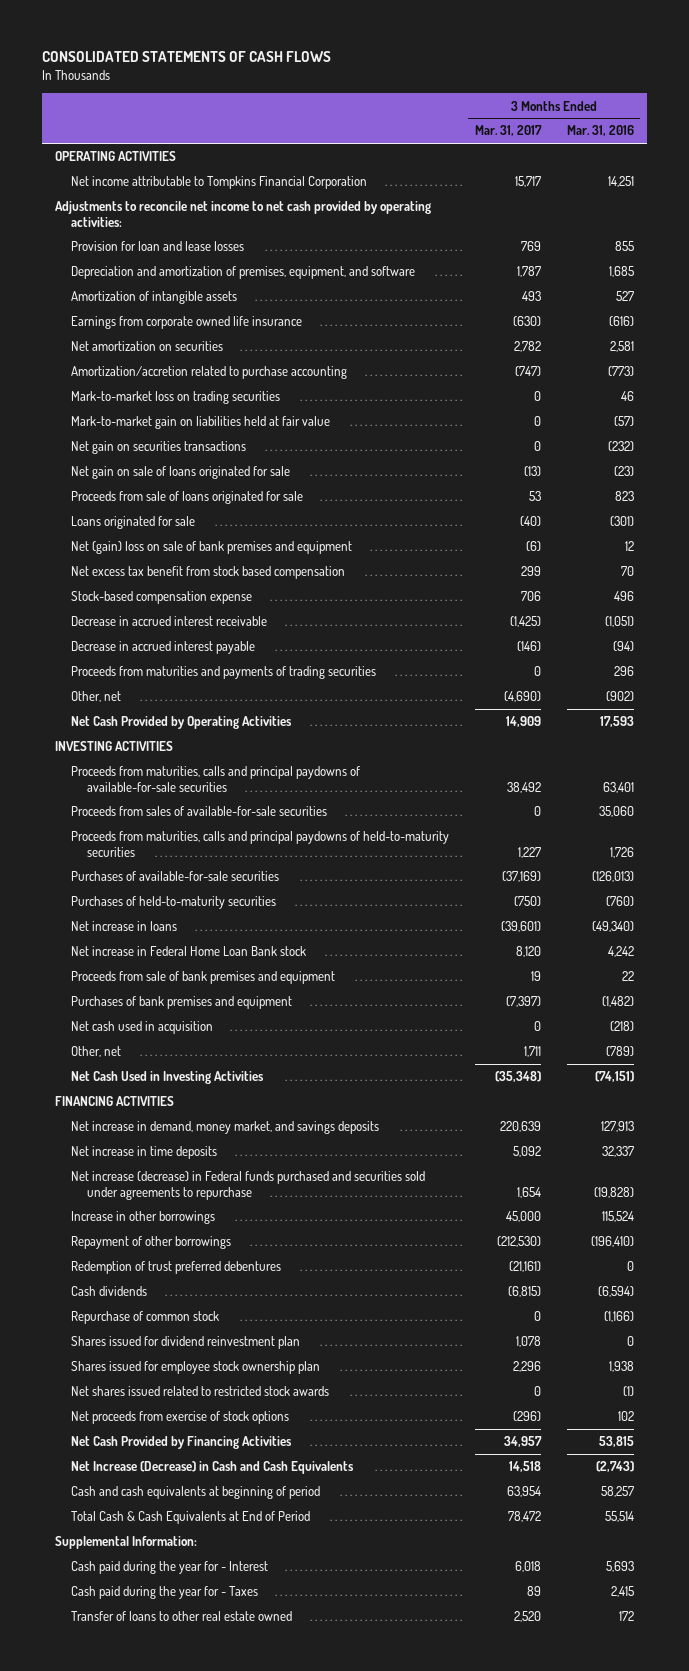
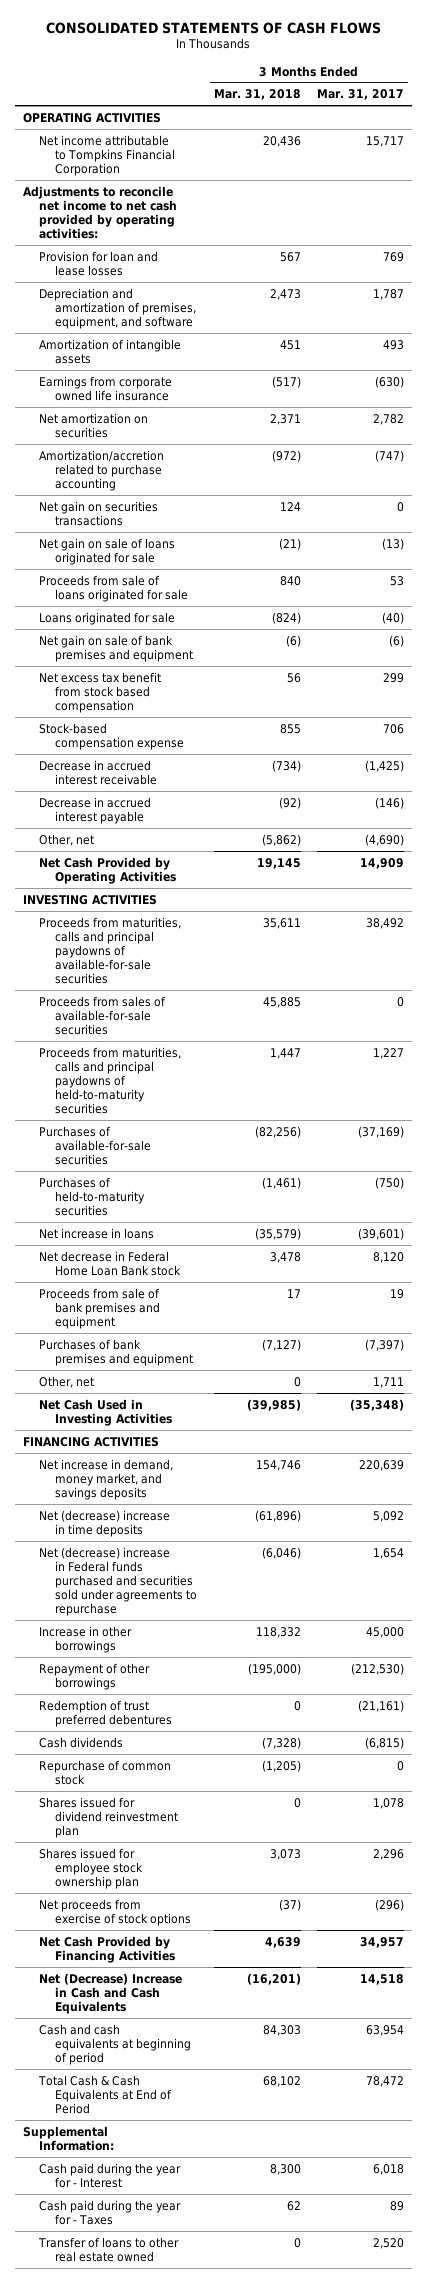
- | 3 Months Ended Mar. 31, 2017 | 3 Months Ended Mar. 31, 2016
+ | 3 Months Ended Mar. 31, 2018 | 3 Months Ended Mar. 31, 2017
- Mark-to-market loss on trading securities | 0 | 46
- Mark-to-market gain on liabilities held at fair value | 0 | (57)
- Net (gain) loss on sale of bank premises and equipment | (6) | 12
+ Net gain on sale of bank premises and equipment | (6) | (6)
- Proceeds from maturities and payments of trading securities | 0 | 296
- Net increase in Federal Home Loan Bank stock | 8,120 | 4,242
+ Net decrease in Federal Home Loan Bank stock | 3,478 | 8,120
- Net cash used in acquisition | 0 | (218)
- Net increase in time deposits | 5,092 | 32,337
- Net increase (decrease) in Federal funds purchased and securities sold under agreements to repurchase | 1,654 | (19,828)
+ Net (decrease) increase in time deposits | (61,896) | 5,092
+ Net (decrease) increase in Federal funds purchased and securities sold under agreements to repurchase | (6,046) | 1,654
- Net shares issued related to restricted stock awards | 0 | (1)
- Net Increase (Decrease) in Cash and Cash Equivalents | 14,518 | (2,743)
+ Net (Decrease) Increase in Cash and Cash Equivalents | (16,201) | 14,518

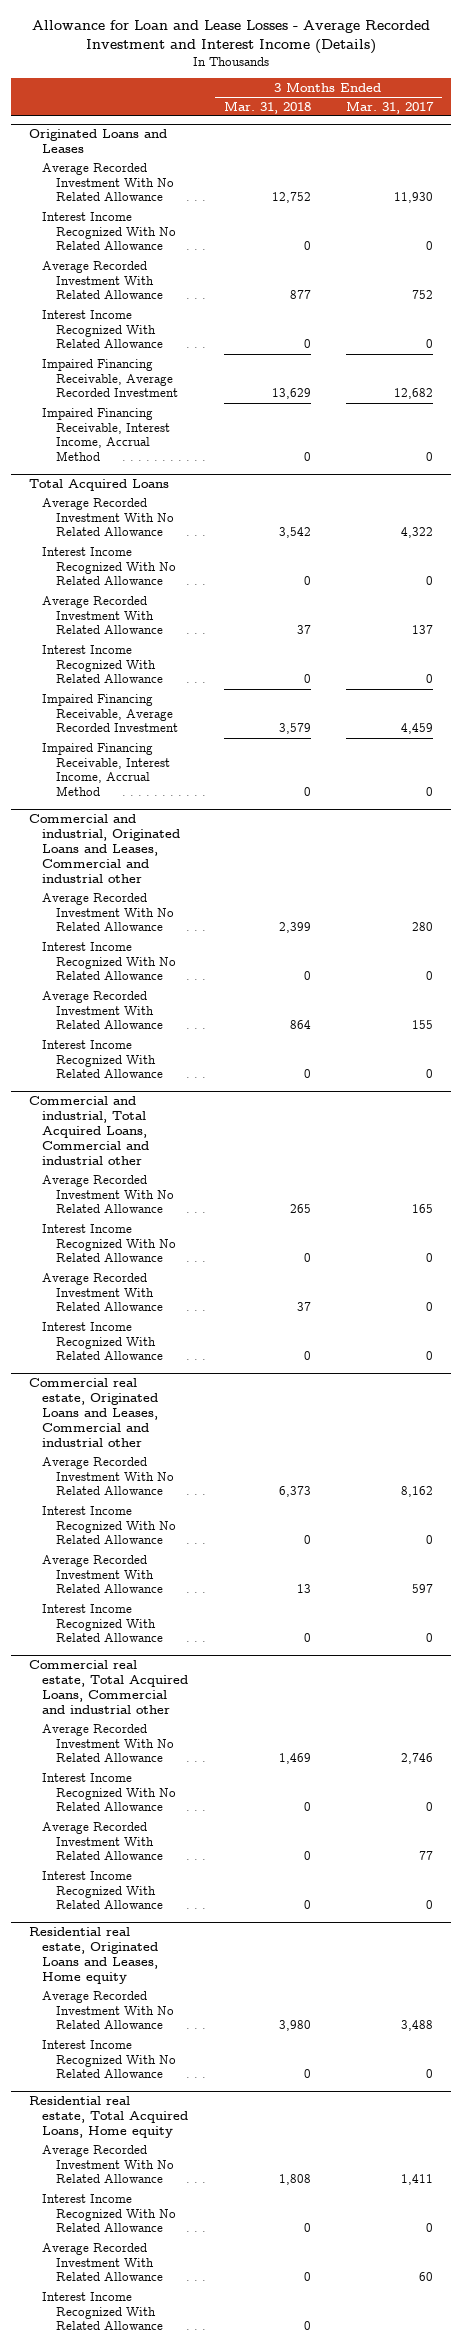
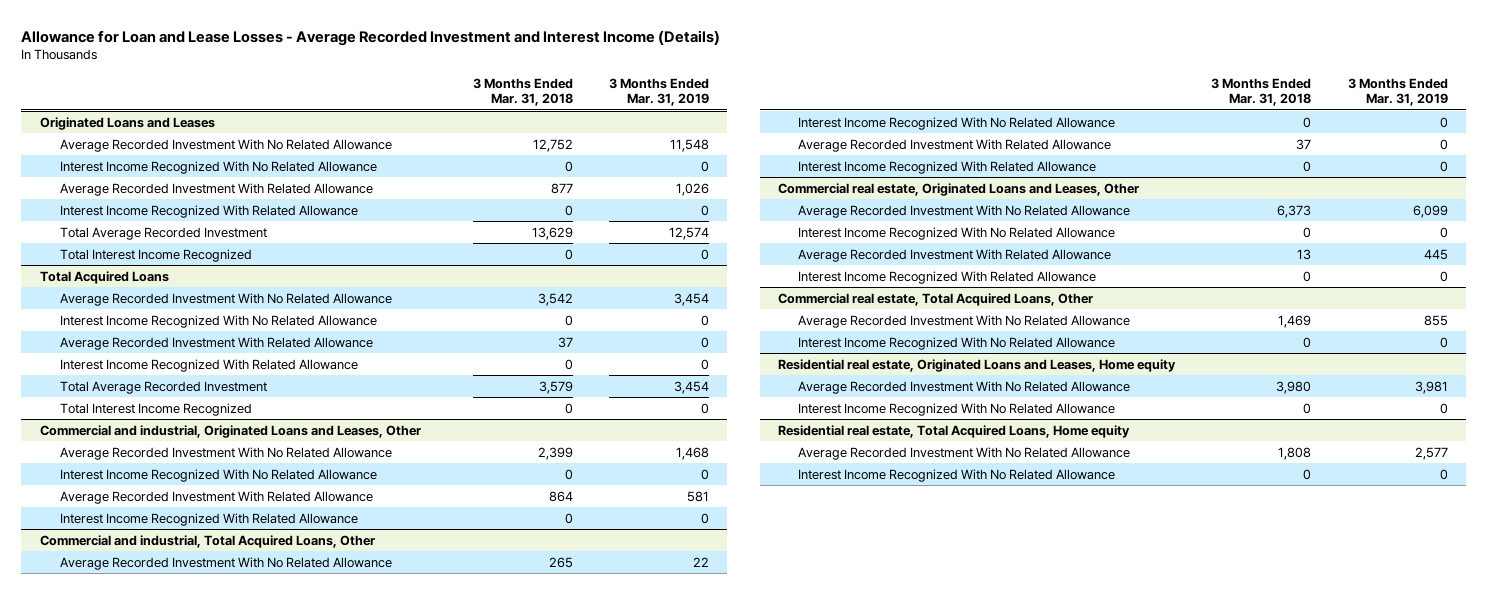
- | 3 Months Ended Mar. 31, 2018 | 3 Months Ended Mar. 31, 2017
+ | 3 Months Ended Mar. 31, 2018 | 3 Months Ended Mar. 31, 2019
@ Originated Loans and Leases
- Impaired Financing Receivable, Average Recorded Investment | 13,629 | 12,682
- Impaired Financing Receivable, Interest Income, Accrual Method | 0 | 0
+ Total Average Recorded Investment | 13,629 | 12,574
+ Total Interest Income Recognized | 0 | 0
@ Total Acquired Loans
- Impaired Financing Receivable, Average Recorded Investment | 3,579 | 4,459
- Impaired Financing Receivable, Interest Income, Accrual Method | 0 | 0
- Commercial and industrial, Originated Loans and Leases, Commercial and industrial other
@ Total Acquired Loans
+ Total Average Recorded Investment | 3,579 | 3,454
+ Total Interest Income Recognized | 0 | 0
+ Commercial and industrial, Originated Loans and Leases, Other
- Commercial and industrial, Total Acquired Loans, Commercial and industrial other
+ Commercial and industrial, Total Acquired Loans, Other
- Commercial real estate, Originated Loans and Leases, Commercial and industrial other
+ Commercial real estate, Originated Loans and Leases, Other
- Commercial real estate, Total Acquired Loans, Commercial and industrial other
+ Commercial real estate, Total Acquired Loans, Other
- Average Recorded Investment With Related Allowance | 0 | 77
- Interest Income Recognized With Related Allowance | 0 | 0
@ Residential real estate, Total Acquired Loans, Home equity
- Average Recorded Investment With Related Allowance | 0 | 60
- Interest Income Recognized With Related Allowance | 0 |

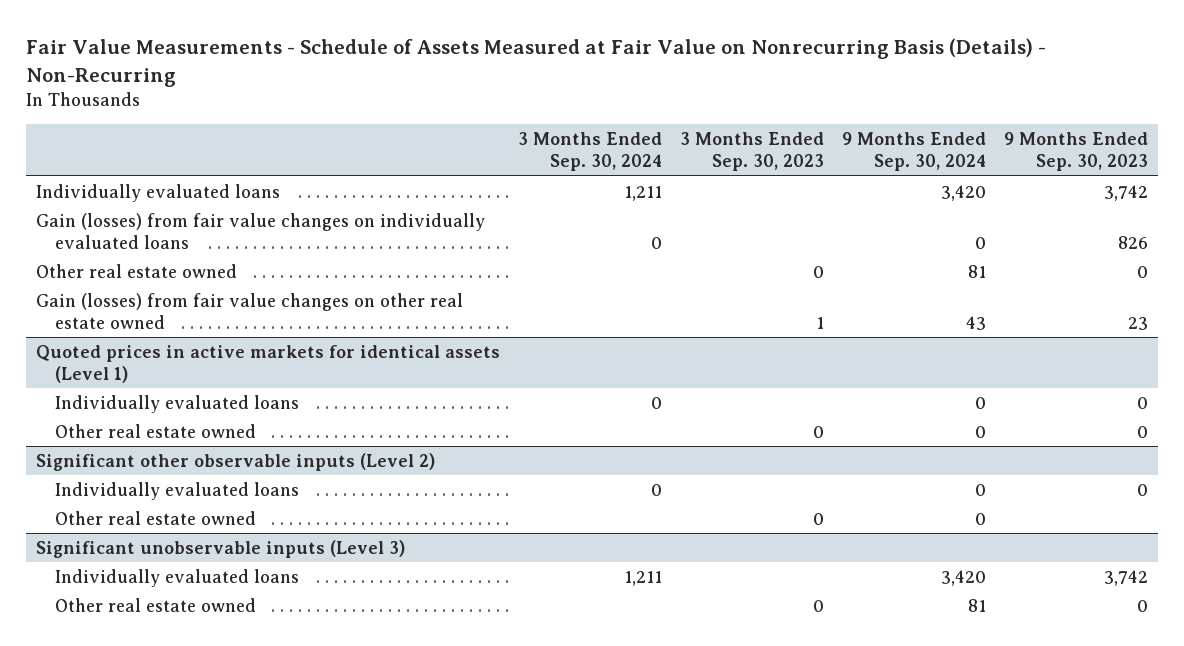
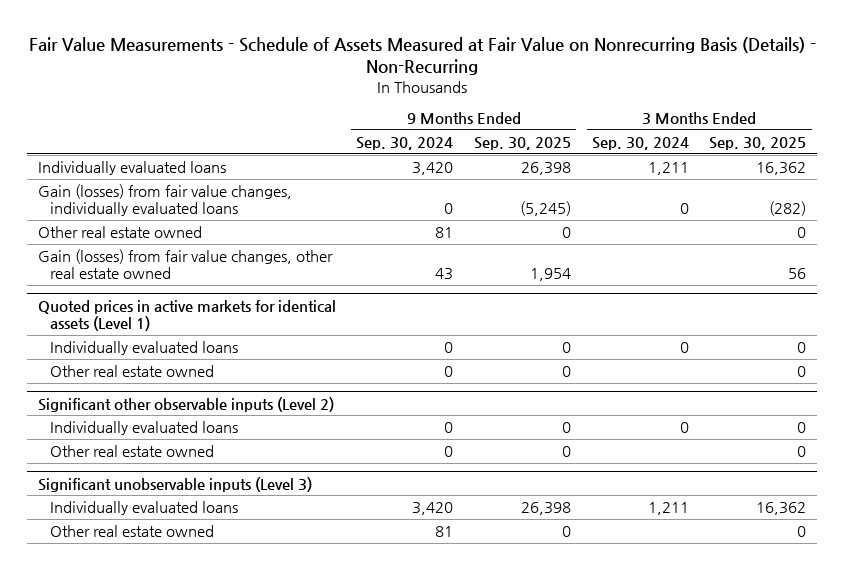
- | 3 Months Ended Sep. 30, 2024 | 3 Months Ended Sep. 30, 2023 | 9 Months Ended Sep. 30, 2024 | 9 Months Ended Sep. 30, 2023
+ | 9 Months Ended Sep. 30, 2024 | 9 Months Ended Sep. 30, 2025 | 3 Months Ended Sep. 30, 2024 | 3 Months Ended Sep. 30, 2025
- Gain (losses) from fair value changes on individually evaluated loans | 0 | | 0 | 826
+ Gain (losses) from fair value changes, individually evaluated loans | 0 | (5,245) | 0 | (282)
- Gain (losses) from fair value changes on other real estate owned | | 1 | 43 | 23
+ Gain (losses) from fair value changes, other real estate owned | 43 | 1,954 | | 56

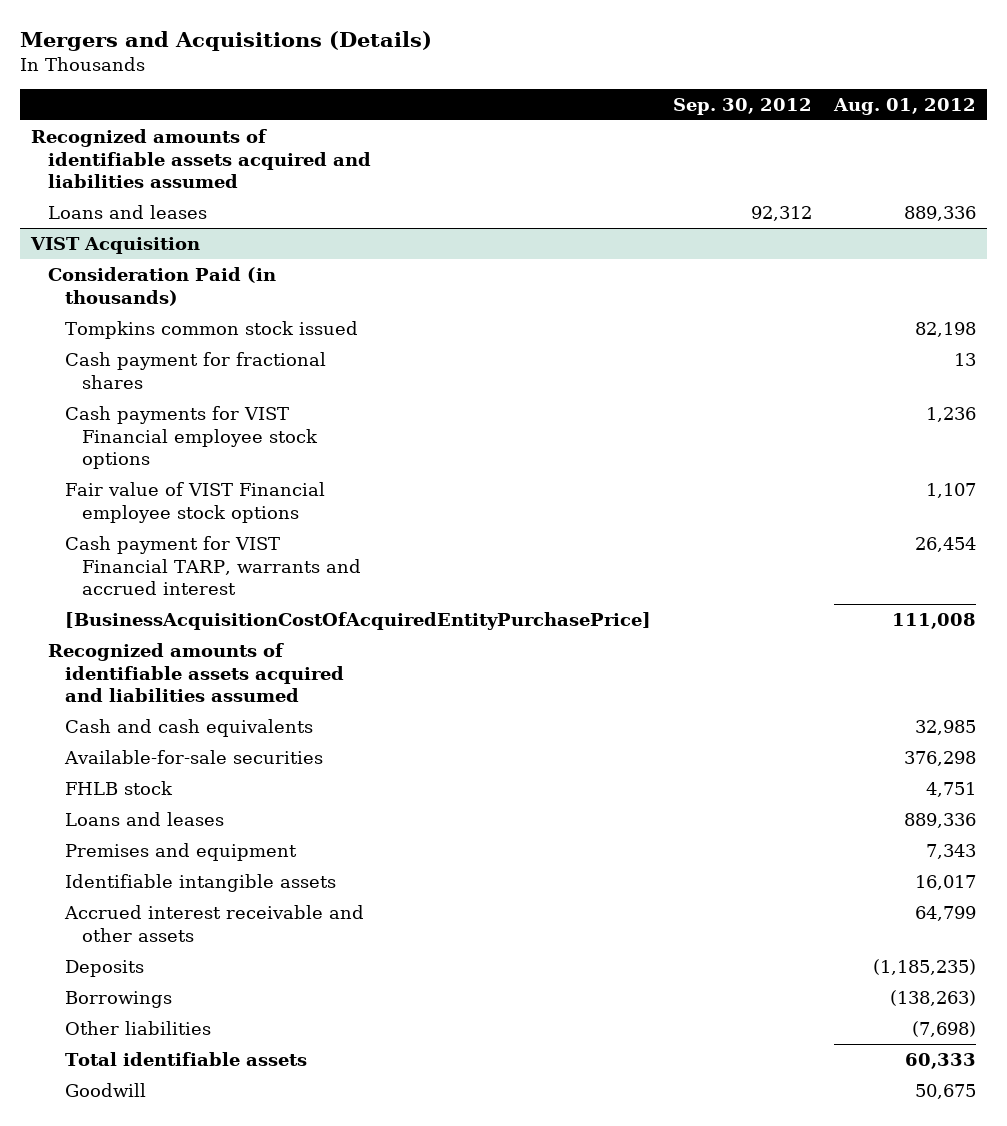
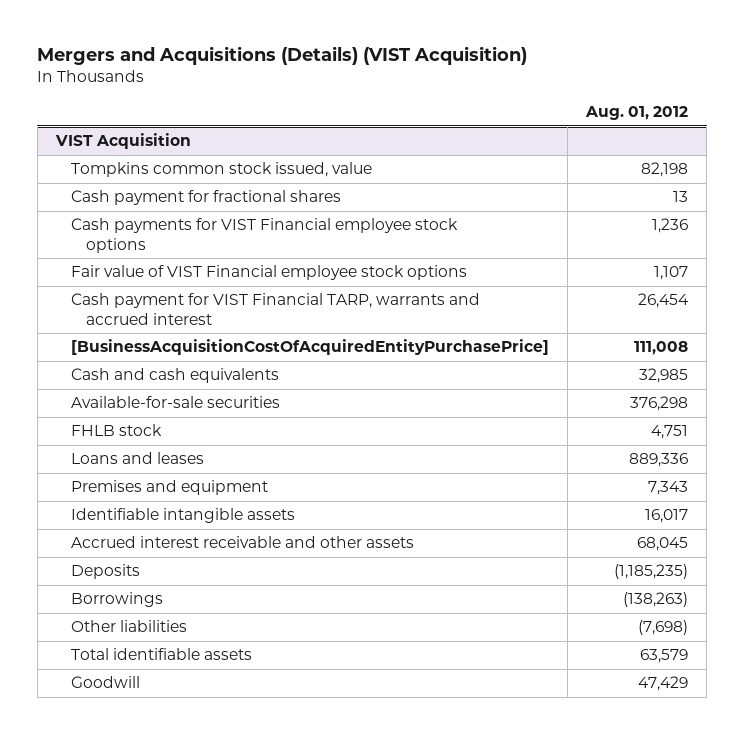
- Mergers and Acquisitions (Details)
+ Mergers and Acquisitions (Details) (VIST Acquisition)
- | Sep. 30, 2012 | Aug. 01, 2012
+ | Aug. 01, 2012
- Recognized amounts of identifiable assets acquired and liabilities assumed
- Loans and leases | 92,312 | 889,336
@ VIST Acquisition
- Consideration Paid (in thousands)
- Tompkins common stock issued | | 82,198
+ Tompkins common stock issued, value | 82,198
- Recognized amounts of identifiable assets acquired and liabilities assumed
- Accrued interest receivable and other assets | | 64,799
+ Accrued interest receivable and other assets | 68,045
- Total identifiable assets | | 60,333
- Goodwill | | 50,675
+ Total identifiable assets | 63,579
+ Goodwill | 47,429

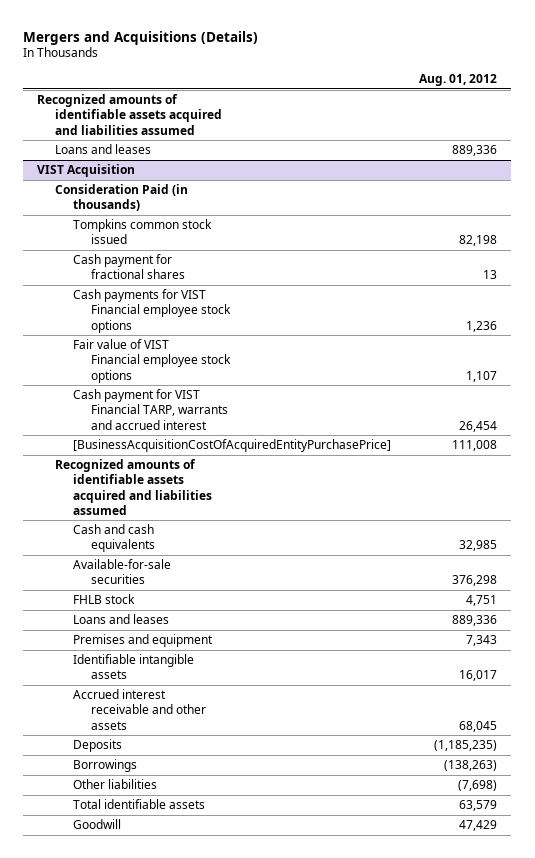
- Mergers and Acquisitions (Details) (VIST Acquisition)
+ Mergers and Acquisitions (Details)
+ Recognized amounts of identifiable assets acquired and liabilities assumed
+ Loans and leases | 889,336
@ VIST Acquisition
- Tompkins common stock issued, value | 82,198
+ Consideration Paid (in thousands)
+ Tompkins common stock issued | 82,198
+ Recognized amounts of identifiable assets acquired and liabilities assumed

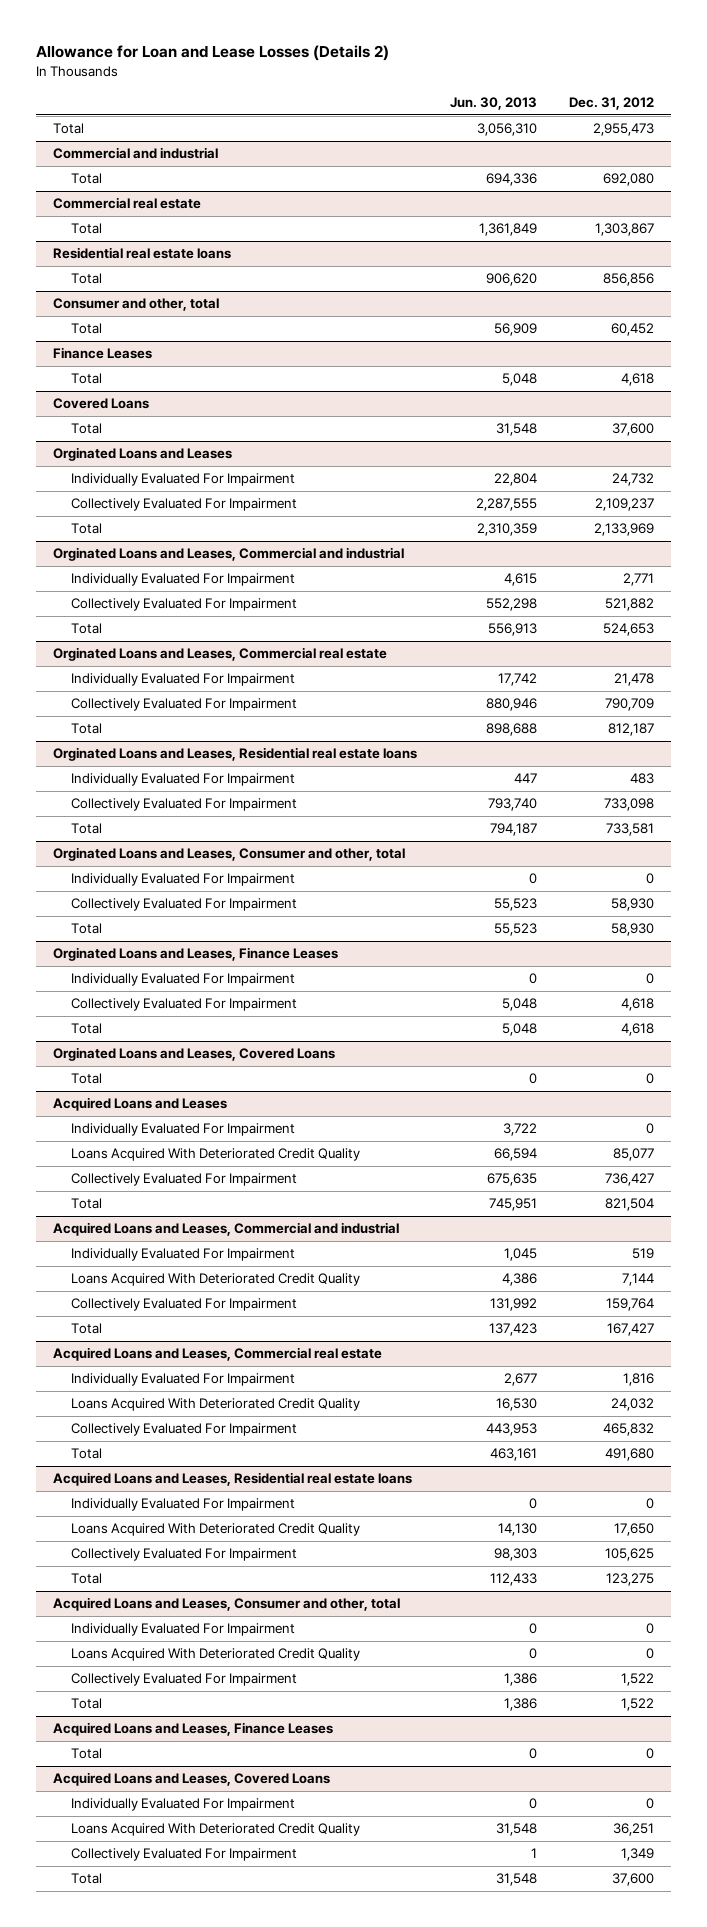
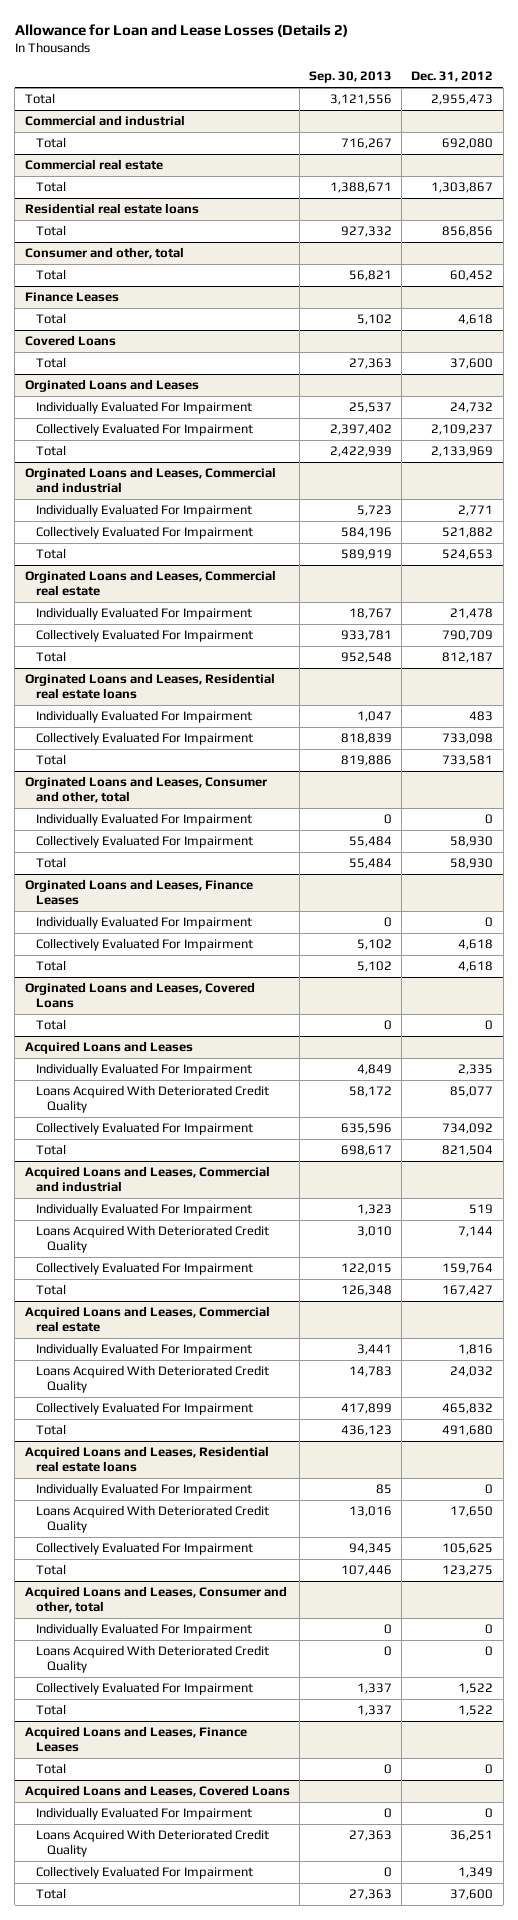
- | Jun. 30, 2013 | Dec. 31, 2012
+ | Sep. 30, 2013 | Dec. 31, 2012
@ Acquired Loans and Leases
- Individually Evaluated For Impairment | 3,722 | 0
+ Individually Evaluated For Impairment | 4,849 | 2,335
- Collectively Evaluated For Impairment | 675,635 | 736,427
+ Collectively Evaluated For Impairment | 635,596 | 734,092

